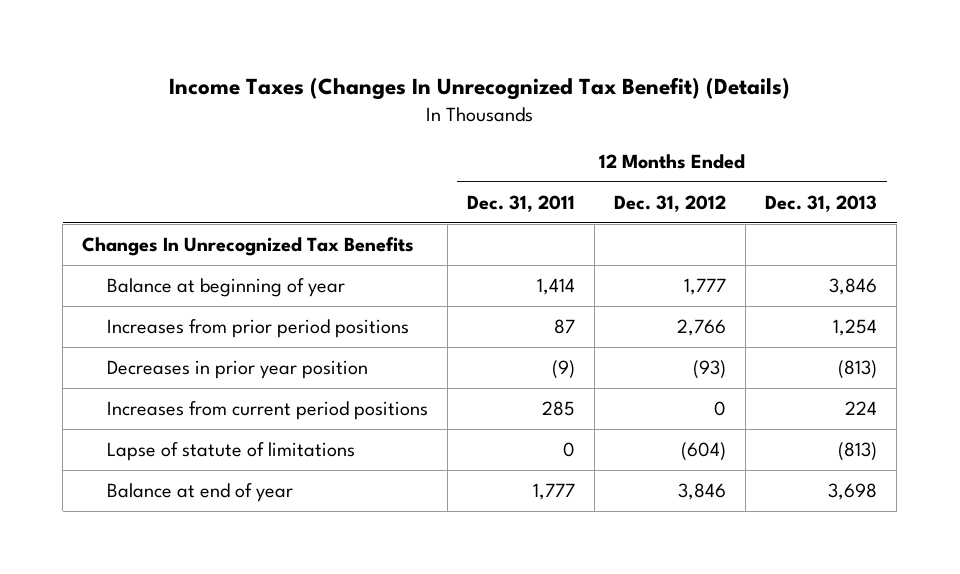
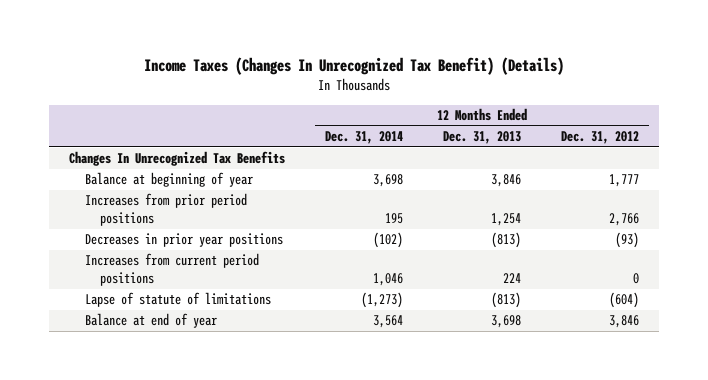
- | 12 Months Ended Dec. 31, 2011 | 12 Months Ended Dec. 31, 2012 | 12 Months Ended Dec. 31, 2013
+ | 12 Months Ended Dec. 31, 2014 | 12 Months Ended Dec. 31, 2013 | 12 Months Ended Dec. 31, 2012
- Decreases in prior year position | (9) | (93) | (813)
+ Decreases in prior year positions | (102) | (813) | (93)

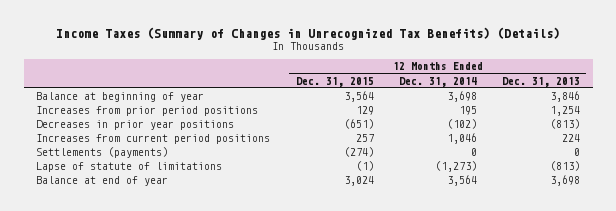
- Income Taxes (Changes In Unrecognized Tax Benefit) (Details)
+ Income Taxes (Summary of Changes in Unrecognized Tax Benefits) (Details)
- | 12 Months Ended Dec. 31, 2014 | 12 Months Ended Dec. 31, 2013 | 12 Months Ended Dec. 31, 2012
+ | 12 Months Ended Dec. 31, 2015 | 12 Months Ended Dec. 31, 2014 | 12 Months Ended Dec. 31, 2013
- Changes In Unrecognized Tax Benefits
+ Settlements (payments) | (274) | 0 | 0

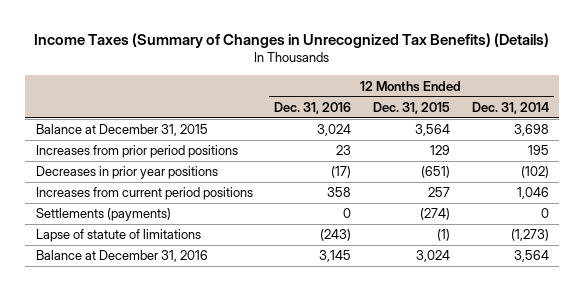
- | 12 Months Ended Dec. 31, 2015 | 12 Months Ended Dec. 31, 2014 | 12 Months Ended Dec. 31, 2013
+ | 12 Months Ended Dec. 31, 2016 | 12 Months Ended Dec. 31, 2015 | 12 Months Ended Dec. 31, 2014
- Balance at beginning of year | 3,564 | 3,698 | 3,846
+ Balance at December 31, 2015 | 3,024 | 3,564 | 3,698
- Balance at end of year | 3,024 | 3,564 | 3,698
+ Balance at December 31, 2016 | 3,145 | 3,024 | 3,564

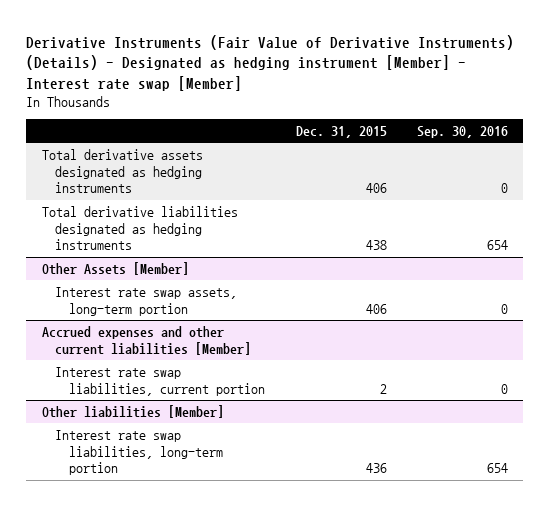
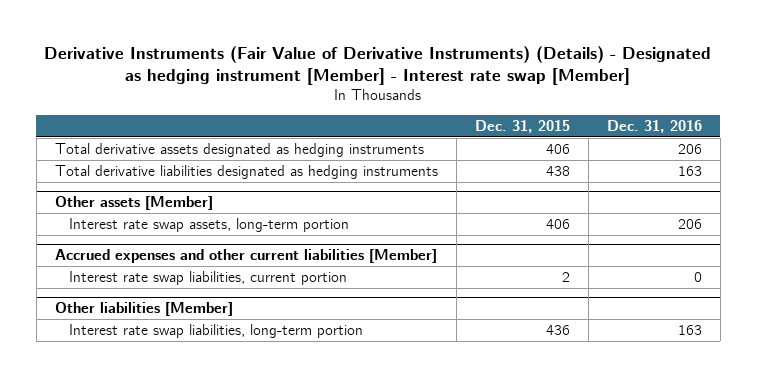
- | Dec. 31, 2015 | Sep. 30, 2016
+ | Dec. 31, 2015 | Dec. 31, 2016
- Other Assets [Member]
+ Other assets [Member]

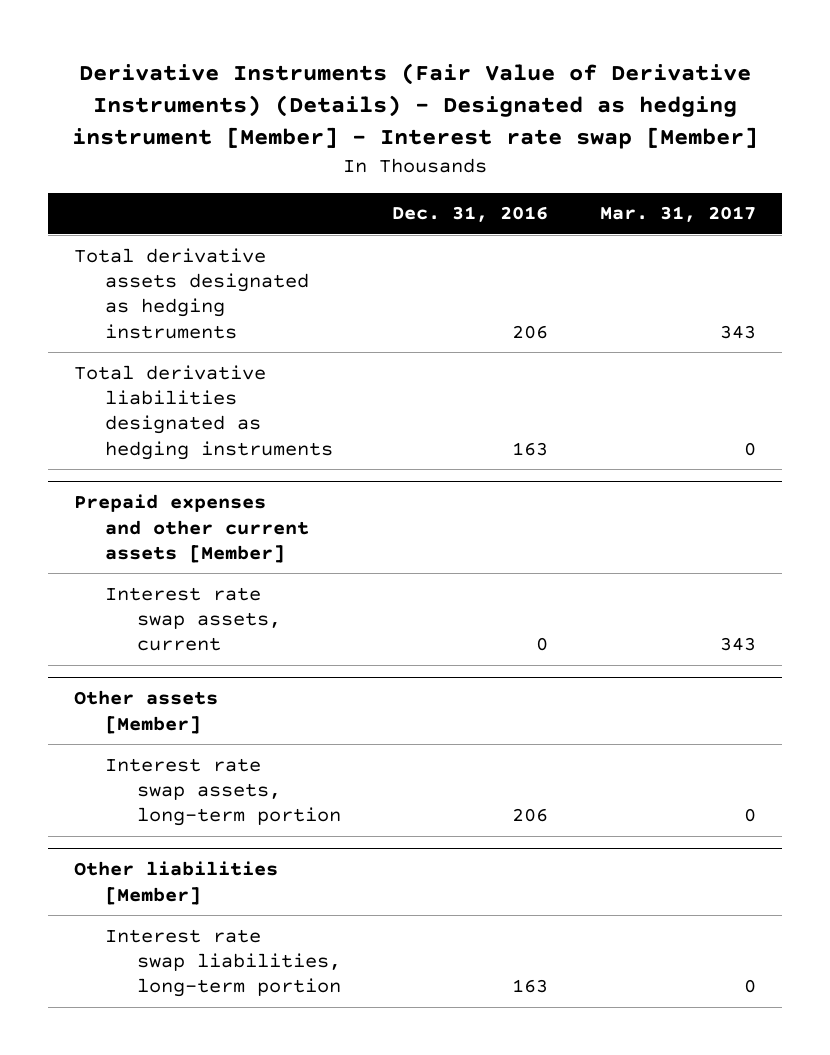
- | Dec. 31, 2015 | Dec. 31, 2016
+ | Dec. 31, 2016 | Mar. 31, 2017
+ Prepaid expenses and other current assets [Member]
+ Interest rate swap assets, current | 0 | 343
- Accrued expenses and other current liabilities [Member]
- Interest rate swap liabilities, current portion | 2 | 0

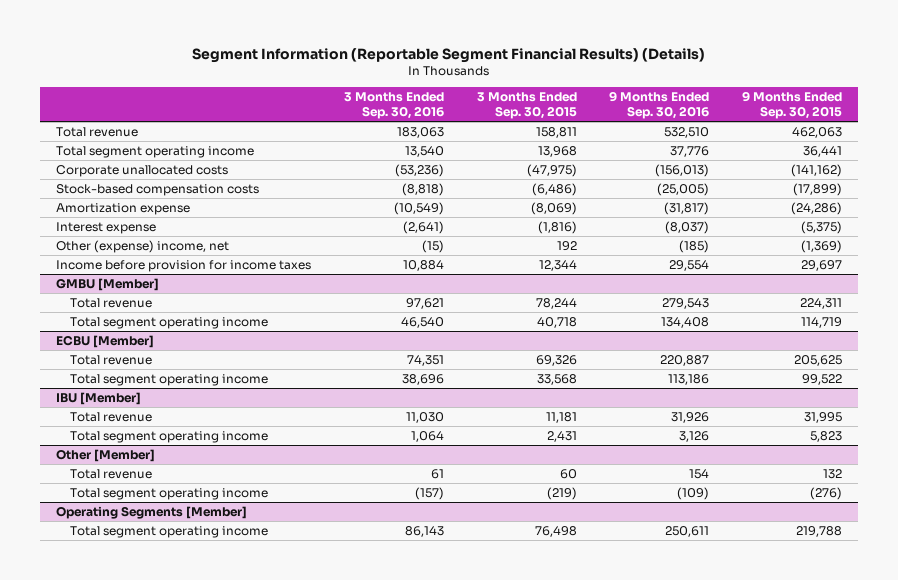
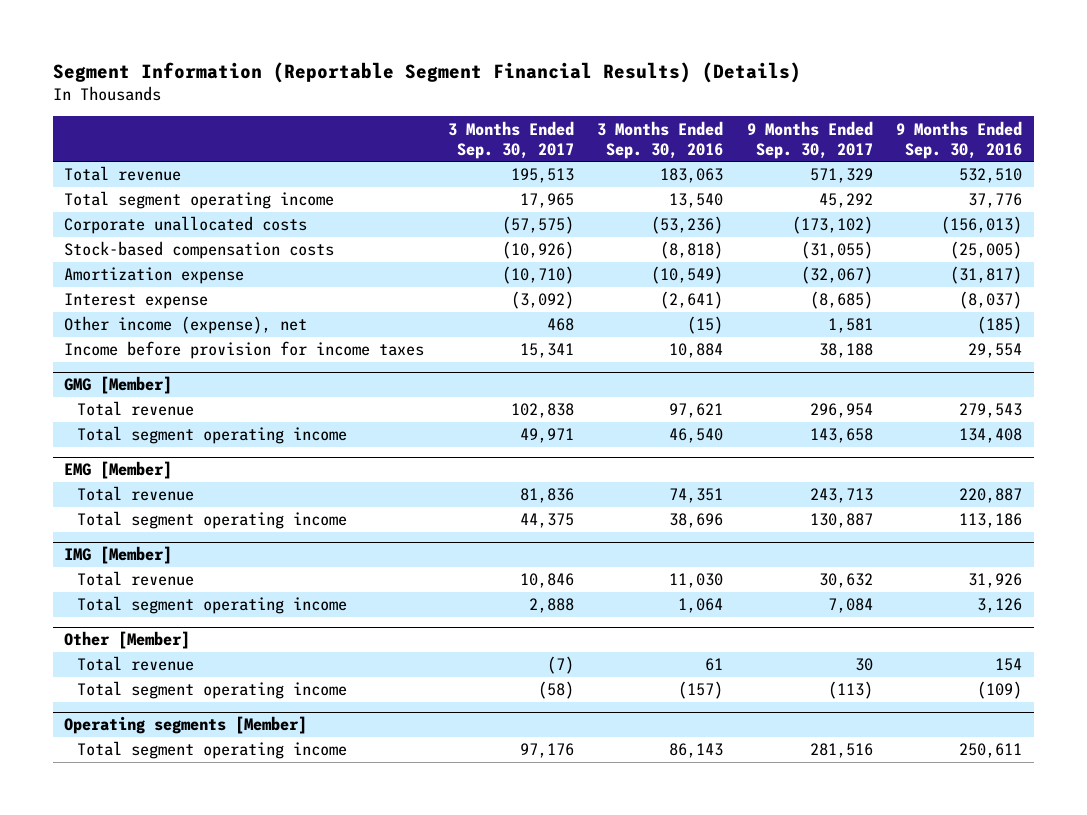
- | 3 Months Ended Sep. 30, 2016 | 3 Months Ended Sep. 30, 2015 | 9 Months Ended Sep. 30, 2016 | 9 Months Ended Sep. 30, 2015
+ | 3 Months Ended Sep. 30, 2017 | 3 Months Ended Sep. 30, 2016 | 9 Months Ended Sep. 30, 2017 | 9 Months Ended Sep. 30, 2016
- Other (expense) income, net | (15) | 192 | (185) | (1,369)
+ Other income (expense), net | 468 | (15) | 1,581 | (185)
- GMBU [Member]
+ GMG [Member]
- ECBU [Member]
+ EMG [Member]
- IBU [Member]
+ IMG [Member]
- Operating Segments [Member]
+ Operating segments [Member]

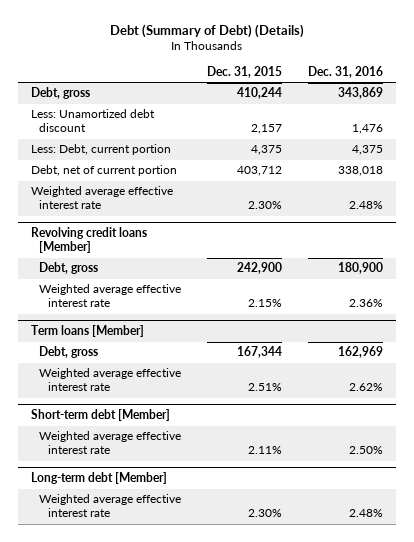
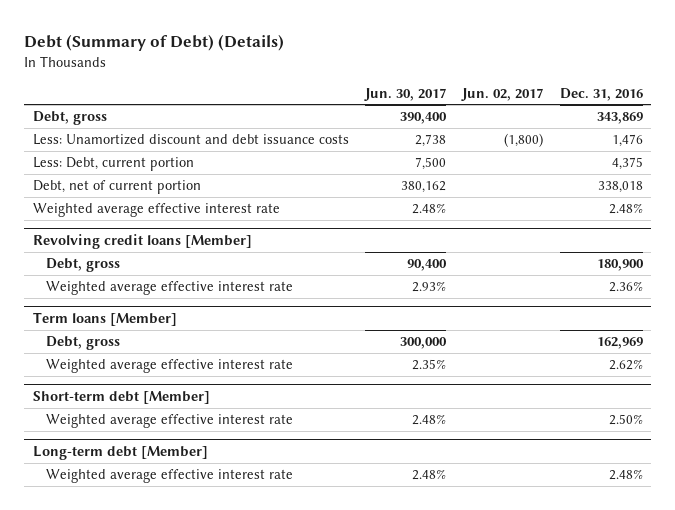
- | Dec. 31, 2015 | Dec. 31, 2016
+ | Jun. 30, 2017 | Jun. 02, 2017 | Dec. 31, 2016
- Less: Unamortized debt discount | 2,157 | 1,476
+ Less: Unamortized discount and debt issuance costs | 2,738 | (1,800) | 1,476

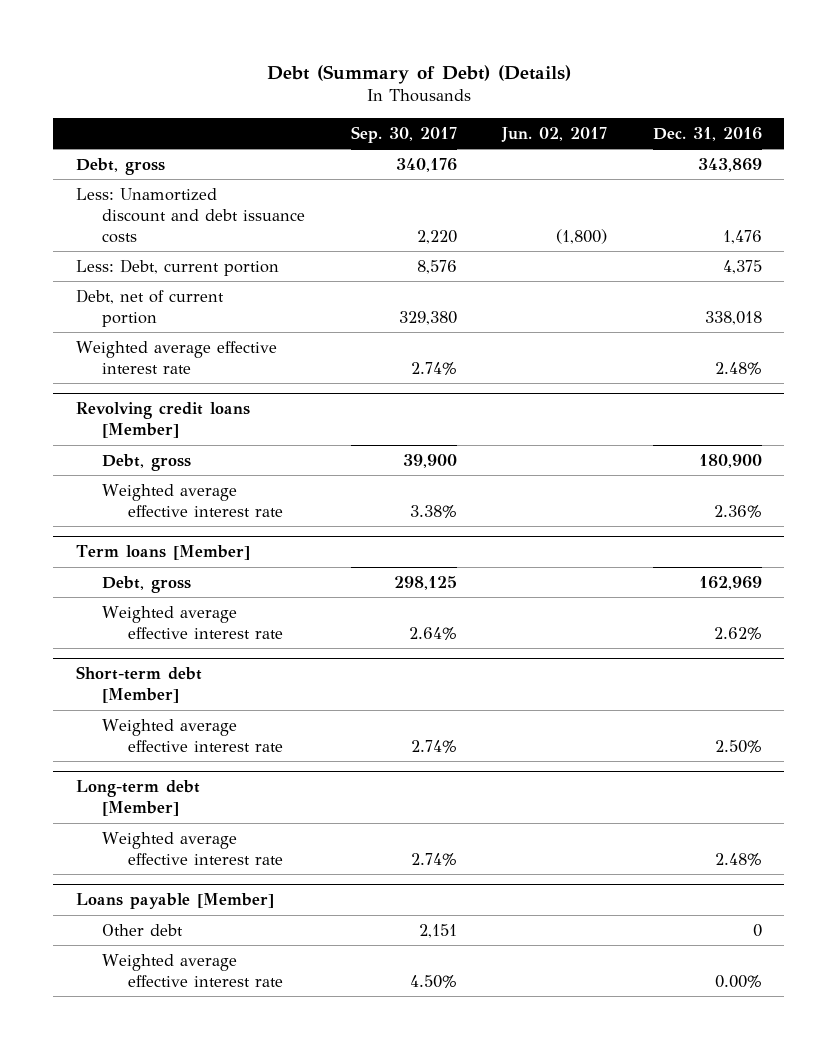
- | Jun. 30, 2017 | Jun. 02, 2017 | Dec. 31, 2016
+ | Sep. 30, 2017 | Jun. 02, 2017 | Dec. 31, 2016
+ Loans payable [Member]
+ Other debt | 2,151 | | 0
+ Weighted average effective interest rate | 4.50% | | 0.00%

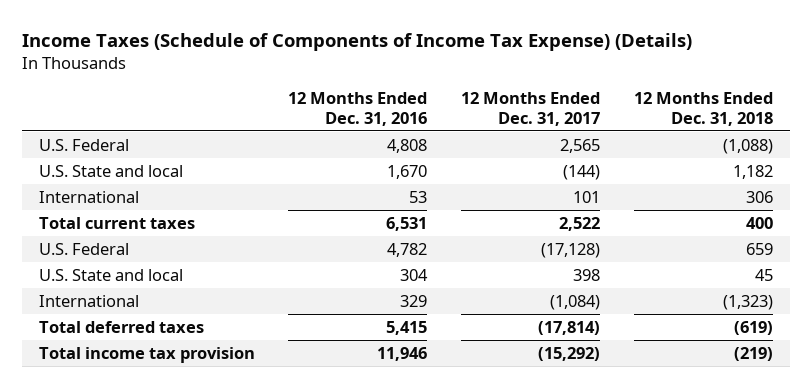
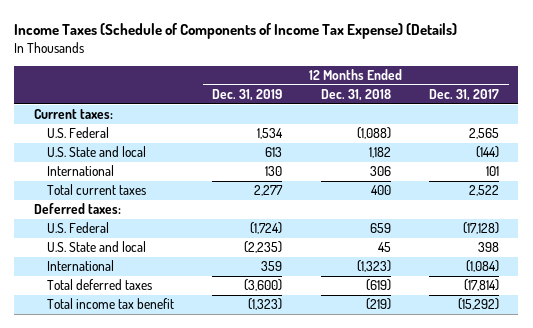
- | 12 Months Ended Dec. 31, 2016 | 12 Months Ended Dec. 31, 2017 | 12 Months Ended Dec. 31, 2018
+ | 12 Months Ended Dec. 31, 2019 | 12 Months Ended Dec. 31, 2018 | 12 Months Ended Dec. 31, 2017
+ Current taxes:
+ Deferred taxes:
- Total income tax provision | 11,946 | (15,292) | (219)
+ Total income tax benefit | (1,323) | (219) | (15,292)

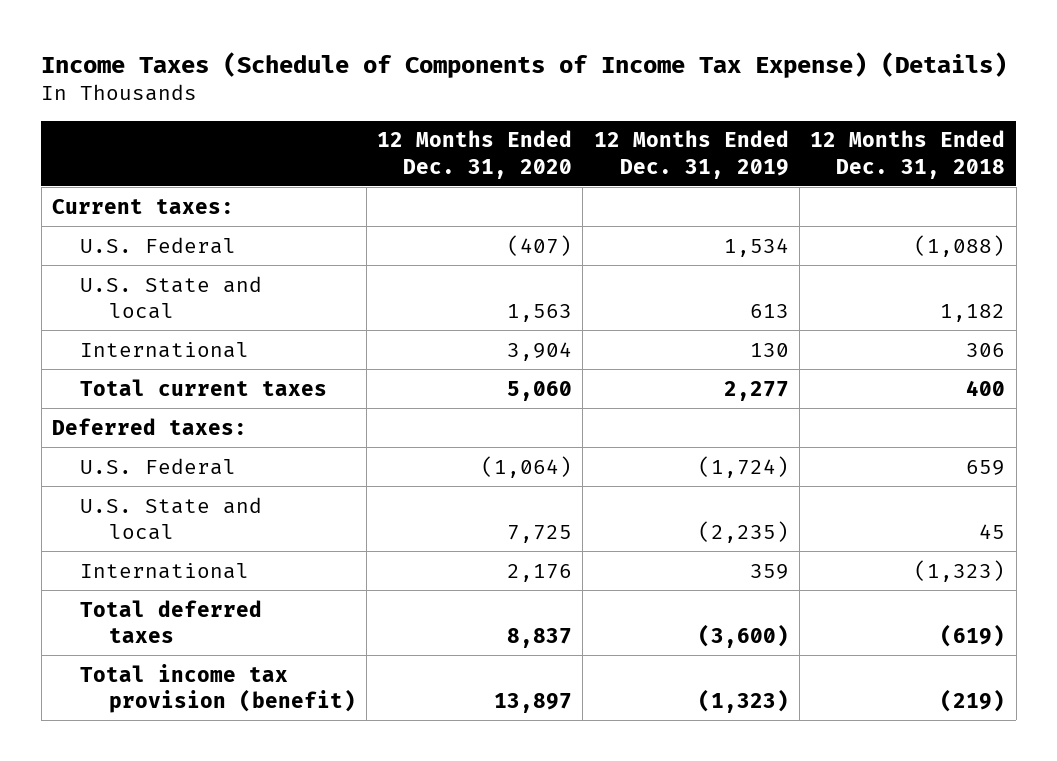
- | 12 Months Ended Dec. 31, 2019 | 12 Months Ended Dec. 31, 2018 | 12 Months Ended Dec. 31, 2017
+ | 12 Months Ended Dec. 31, 2020 | 12 Months Ended Dec. 31, 2019 | 12 Months Ended Dec. 31, 2018
- Total income tax benefit | (1,323) | (219) | (15,292)
+ Total income tax provision (benefit) | 13,897 | (1,323) | (219)

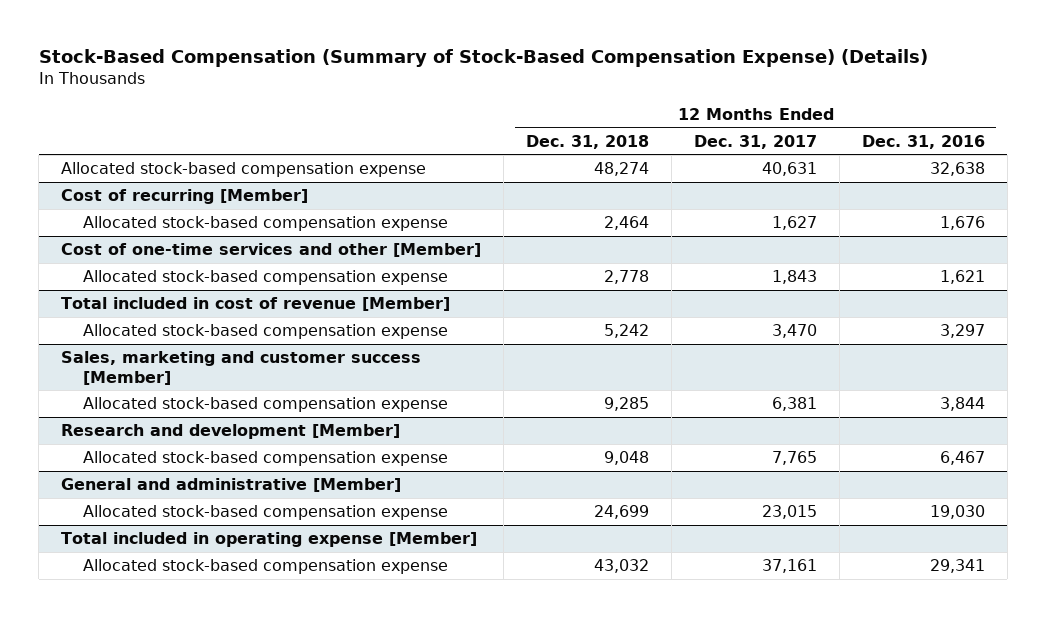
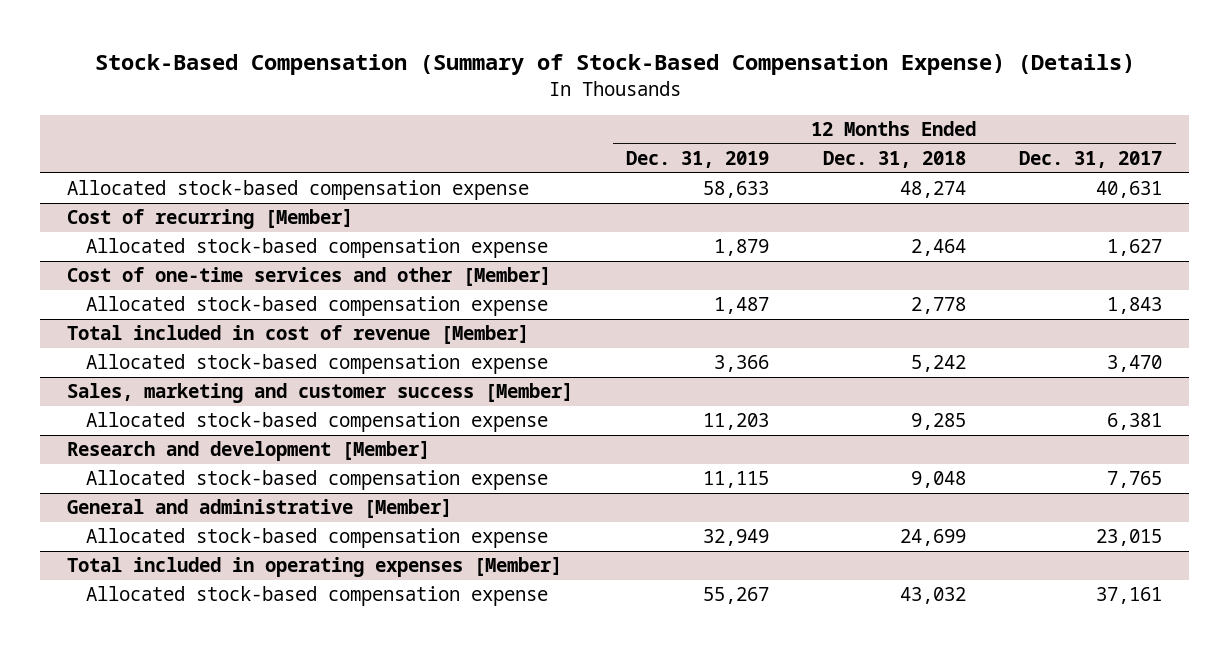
- | 12 Months Ended Dec. 31, 2018 | 12 Months Ended Dec. 31, 2017 | 12 Months Ended Dec. 31, 2016
+ | 12 Months Ended Dec. 31, 2019 | 12 Months Ended Dec. 31, 2018 | 12 Months Ended Dec. 31, 2017
- Total included in operating expense [Member]
+ Total included in operating expenses [Member]

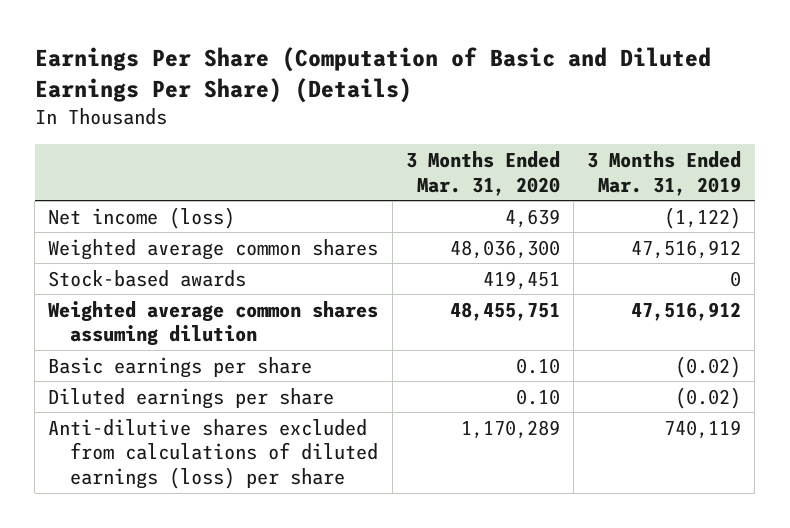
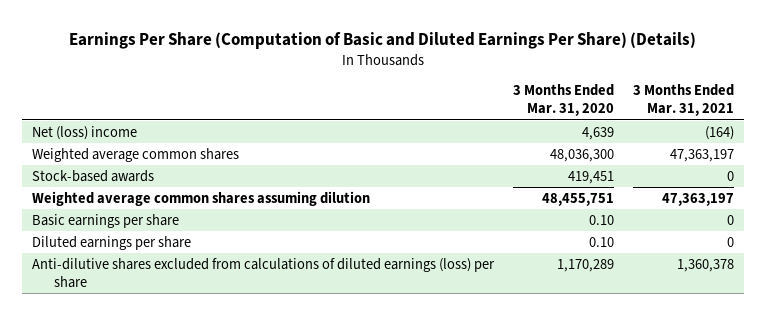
- | 3 Months Ended Mar. 31, 2020 | 3 Months Ended Mar. 31, 2019
+ | 3 Months Ended Mar. 31, 2020 | 3 Months Ended Mar. 31, 2021
- Net income (loss) | 4,639 | (1,122)
+ Net (loss) income | 4,639 | (164)

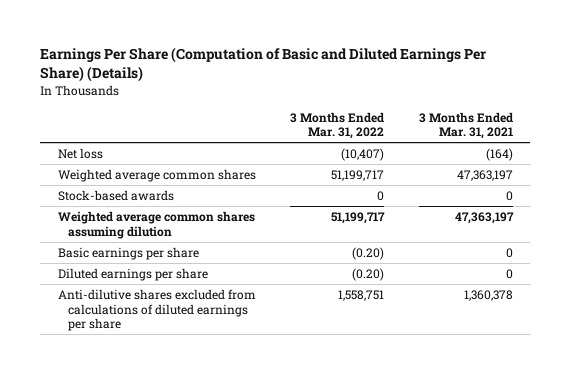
- | 3 Months Ended Mar. 31, 2020 | 3 Months Ended Mar. 31, 2021
+ | 3 Months Ended Mar. 31, 2022 | 3 Months Ended Mar. 31, 2021
- Net (loss) income | 4,639 | (164)
+ Net loss | (10,407) | (164)
- Anti-dilutive shares excluded from calculations of diluted earnings (loss) per share | 1,170,289 | 1,360,378
+ Anti-dilutive shares excluded from calculations of diluted earnings per share | 1,558,751 | 1,360,378

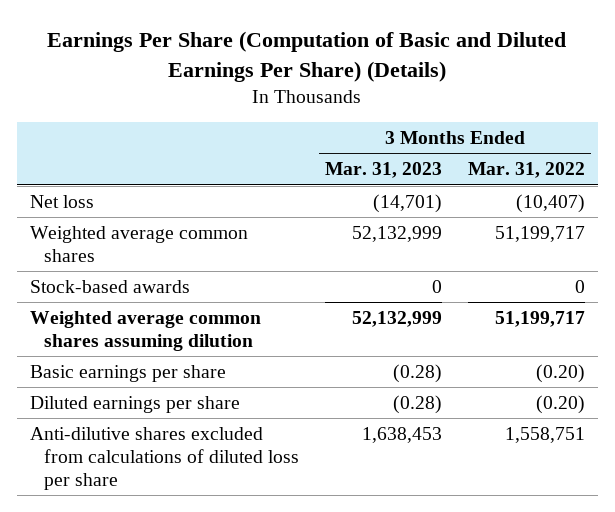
- | 3 Months Ended Mar. 31, 2022 | 3 Months Ended Mar. 31, 2021
+ | 3 Months Ended Mar. 31, 2023 | 3 Months Ended Mar. 31, 2022
- Anti-dilutive shares excluded from calculations of diluted earnings per share | 1,558,751 | 1,360,378
+ Anti-dilutive shares excluded from calculations of diluted loss per share | 1,638,453 | 1,558,751

